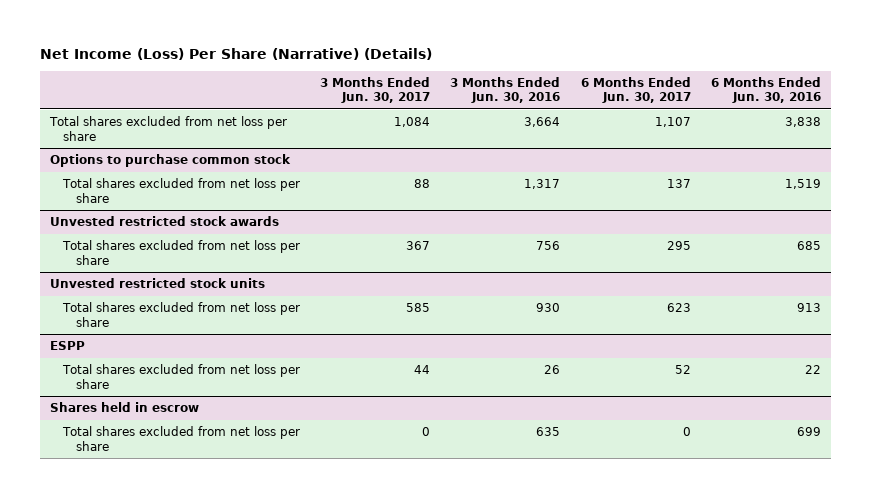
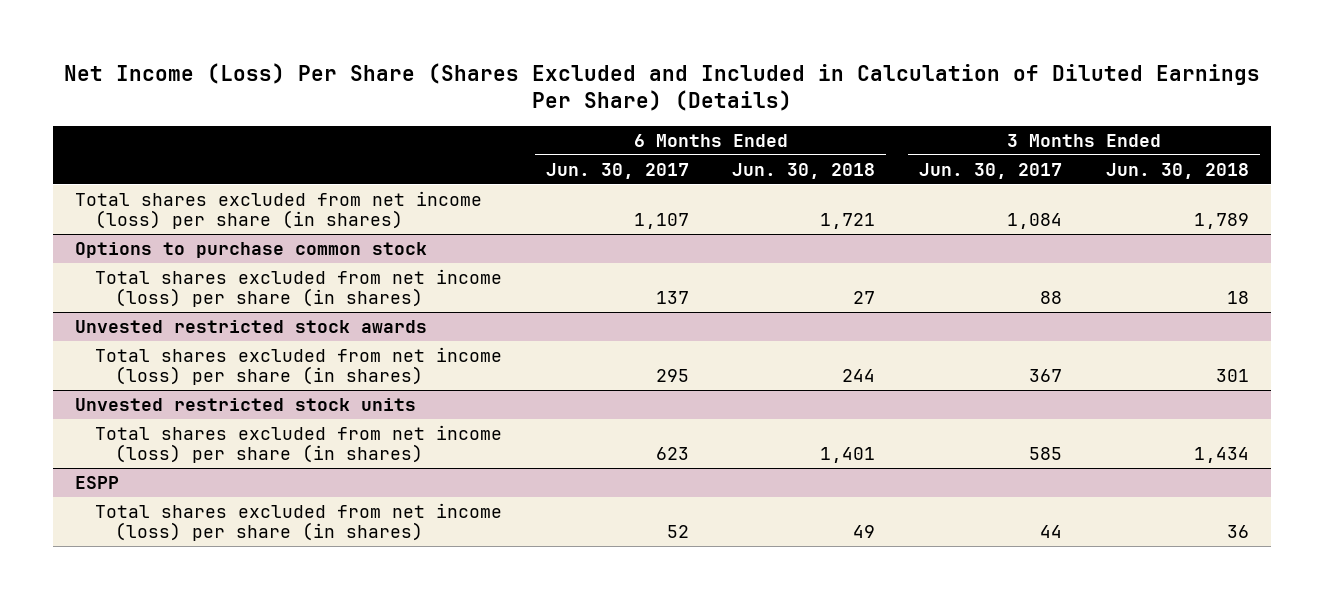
- Net Income (Loss) Per Share (Narrative) (Details)
+ Net Income (Loss) Per Share (Shares Excluded and Included in Calculation of Diluted Earnings Per Share) (Details)
- | 3 Months Ended Jun. 30, 2017 | 3 Months Ended Jun. 30, 2016 | 6 Months Ended Jun. 30, 2017 | 6 Months Ended Jun. 30, 2016
+ | 6 Months Ended Jun. 30, 2017 | 6 Months Ended Jun. 30, 2018 | 3 Months Ended Jun. 30, 2017 | 3 Months Ended Jun. 30, 2018
- Total shares excluded from net loss per share | 1,084 | 3,664 | 1,107 | 3,838
+ Total shares excluded from net income (loss) per share (in shares) | 1,107 | 1,721 | 1,084 | 1,789
@ Options to purchase common stock
- Total shares excluded from net loss per share | 88 | 1,317 | 137 | 1,519
+ Total shares excluded from net income (loss) per share (in shares) | 137 | 27 | 88 | 18
@ Unvested restricted stock awards
- Total shares excluded from net loss per share | 367 | 756 | 295 | 685
+ Total shares excluded from net income (loss) per share (in shares) | 295 | 244 | 367 | 301
@ Unvested restricted stock units
- Total shares excluded from net loss per share | 585 | 930 | 623 | 913
+ Total shares excluded from net income (loss) per share (in shares) | 623 | 1,401 | 585 | 1,434
@ ESPP
- Total shares excluded from net loss per share | 44 | 26 | 52 | 22
- Shares held in escrow
- Total shares excluded from net loss per share | 0 | 635 | 0 | 699
@ ESPP
+ Total shares excluded from net income (loss) per share (in shares) | 52 | 49 | 44 | 36

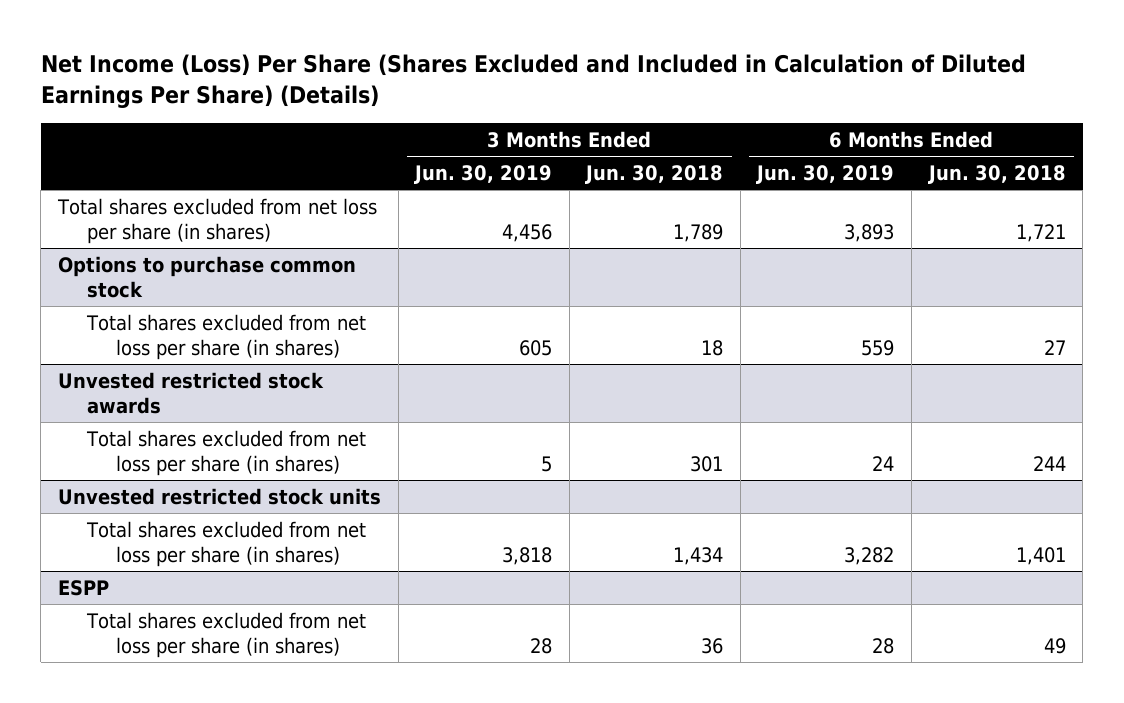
- | 6 Months Ended Jun. 30, 2017 | 6 Months Ended Jun. 30, 2018 | 3 Months Ended Jun. 30, 2017 | 3 Months Ended Jun. 30, 2018
+ | 3 Months Ended Jun. 30, 2019 | 3 Months Ended Jun. 30, 2018 | 6 Months Ended Jun. 30, 2019 | 6 Months Ended Jun. 30, 2018
- Total shares excluded from net income (loss) per share (in shares) | 1,107 | 1,721 | 1,084 | 1,789
+ Total shares excluded from net loss per share (in shares) | 4,456 | 1,789 | 3,893 | 1,721
@ Options to purchase common stock
- Total shares excluded from net income (loss) per share (in shares) | 137 | 27 | 88 | 18
+ Total shares excluded from net loss per share (in shares) | 605 | 18 | 559 | 27
@ Unvested restricted stock awards
- Total shares excluded from net income (loss) per share (in shares) | 295 | 244 | 367 | 301
+ Total shares excluded from net loss per share (in shares) | 5 | 301 | 24 | 244
@ Unvested restricted stock units
- Total shares excluded from net income (loss) per share (in shares) | 623 | 1,401 | 585 | 1,434
+ Total shares excluded from net loss per share (in shares) | 3,818 | 1,434 | 3,282 | 1,401
@ ESPP
- Total shares excluded from net income (loss) per share (in shares) | 52 | 49 | 44 | 36
+ Total shares excluded from net loss per share (in shares) | 28 | 36 | 28 | 49

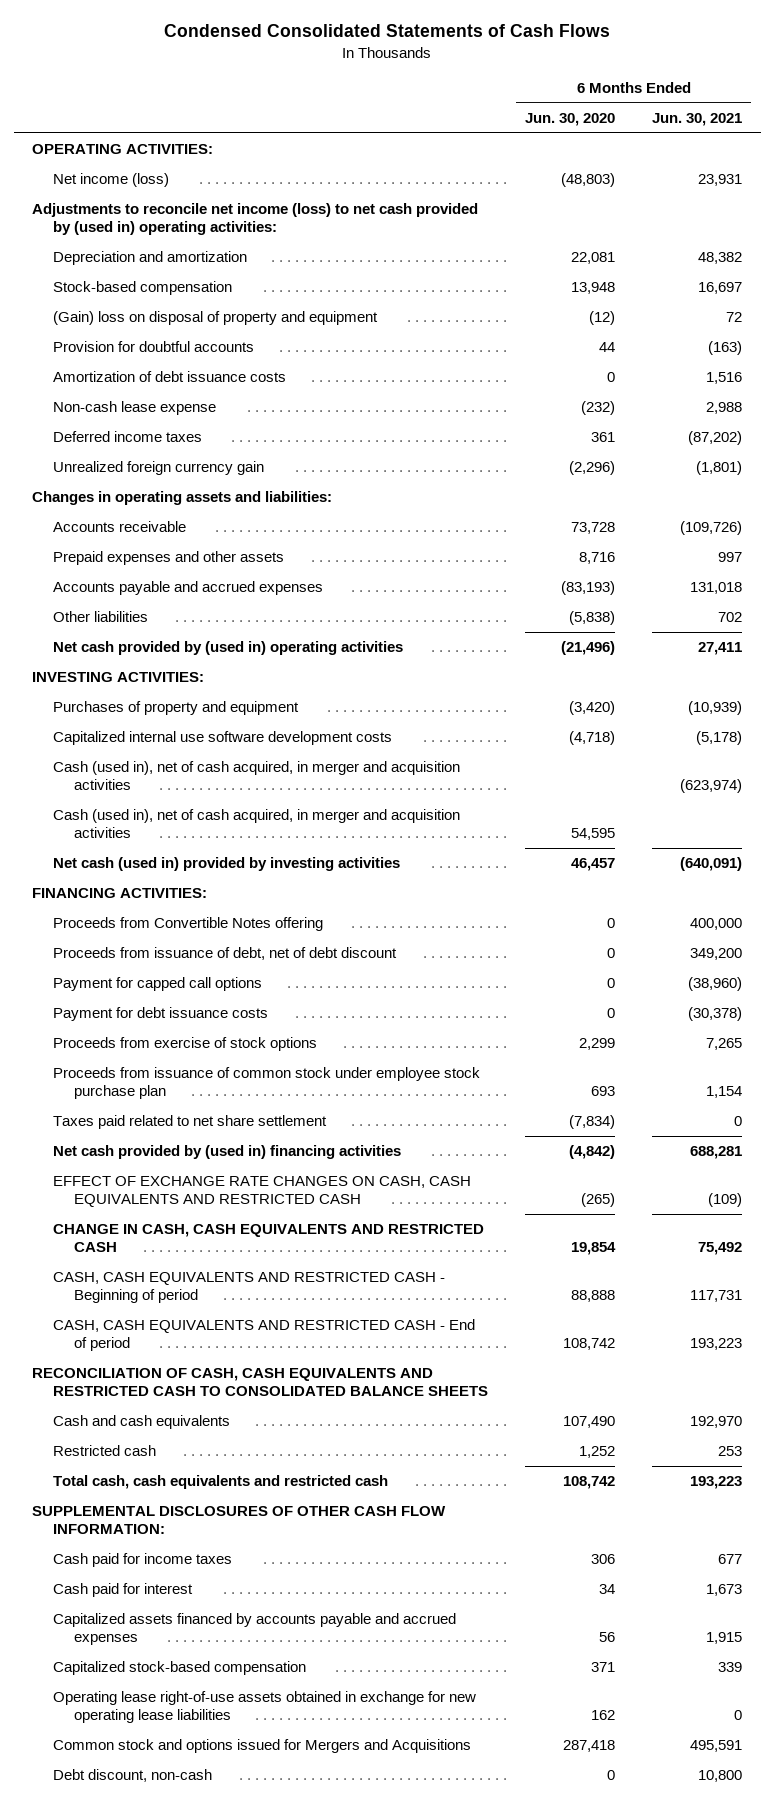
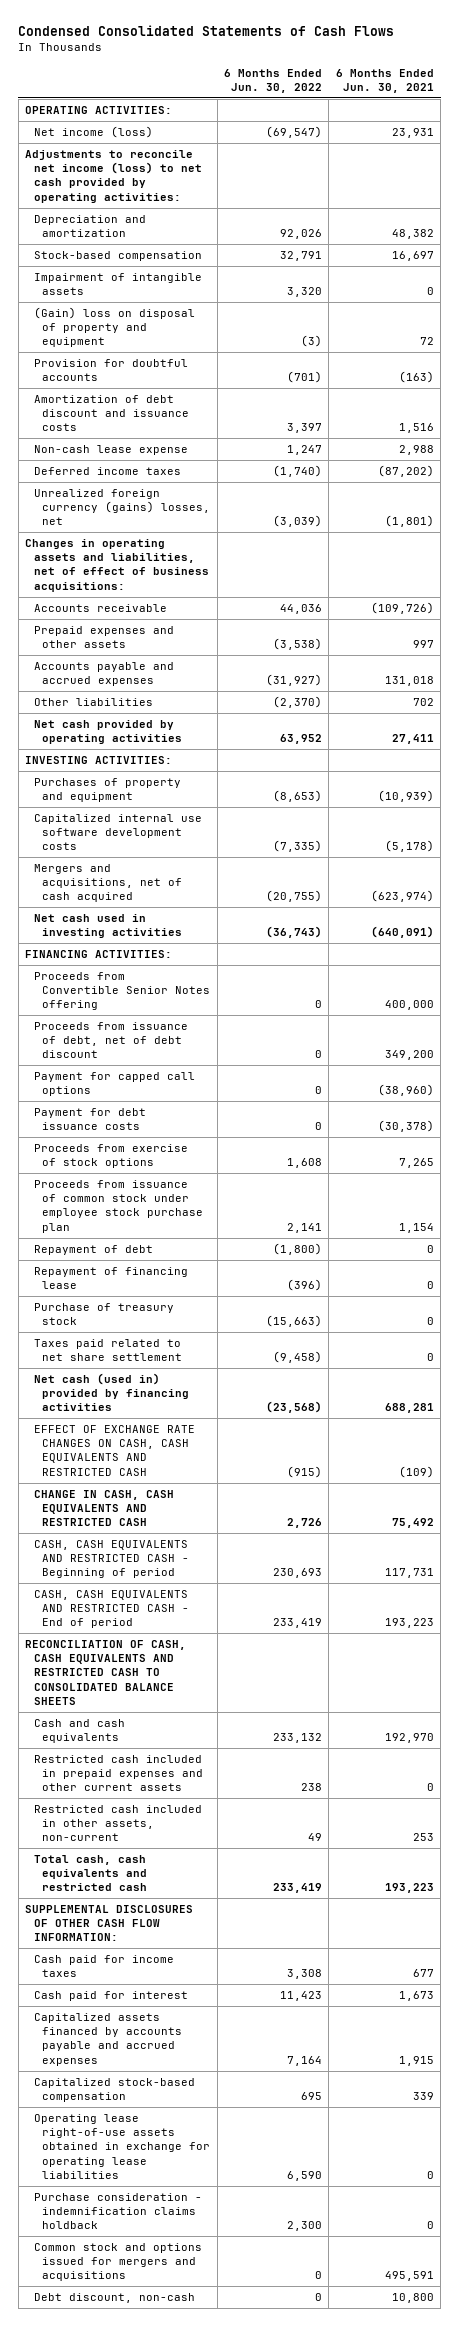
- | 6 Months Ended Jun. 30, 2020 | 6 Months Ended Jun. 30, 2021
+ | 6 Months Ended Jun. 30, 2022 | 6 Months Ended Jun. 30, 2021
- Adjustments to reconcile net income (loss) to net cash provided by (used in) operating activities:
+ Adjustments to reconcile net income (loss) to net cash provided by operating activities:
+ Impairment of intangible assets | 3,320 | 0
- Amortization of debt issuance costs | 0 | 1,516
+ Amortization of debt discount and issuance costs | 3,397 | 1,516
- Unrealized foreign currency gain | (2,296) | (1,801)
- Changes in operating assets and liabilities:
+ Unrealized foreign currency (gains) losses, net | (3,039) | (1,801)
+ Changes in operating assets and liabilities, net of effect of business acquisitions:
- Net cash provided by (used in) operating activities | (21,496) | 27,411
+ Net cash provided by operating activities | 63,952 | 27,411
- Cash (used in), net of cash acquired, in merger and acquisition activities | | (623,974)
- Cash (used in), net of cash acquired, in merger and acquisition activities | 54,595 |
- Net cash (used in) provided by investing activities | 46,457 | (640,091)
+ Mergers and acquisitions, net of cash acquired | (20,755) | (623,974)
+ Net cash used in investing activities | (36,743) | (640,091)
- Proceeds from Convertible Notes offering | 0 | 400,000
+ Proceeds from Convertible Senior Notes offering | 0 | 400,000
+ Repayment of debt | (1,800) | 0
+ Repayment of financing lease | (396) | 0
+ Purchase of treasury stock | (15,663) | 0
- Net cash provided by (used in) financing activities | (4,842) | 688,281
+ Net cash (used in) provided by financing activities | (23,568) | 688,281
- Restricted cash | 1,252 | 253
+ Restricted cash included in prepaid expenses and other current assets | 238 | 0
+ Restricted cash included in other assets, non-current | 49 | 253
- Operating lease right-of-use assets obtained in exchange for new operating lease liabilities | 162 | 0
- Common stock and options issued for Mergers and Acquisitions | 287,418 | 495,591
+ Operating lease right-of-use assets obtained in exchange for operating lease liabilities | 6,590 | 0
+ Purchase consideration - indemnification claims holdback | 2,300 | 0
+ Common stock and options issued for mergers and acquisitions | 0 | 495,591

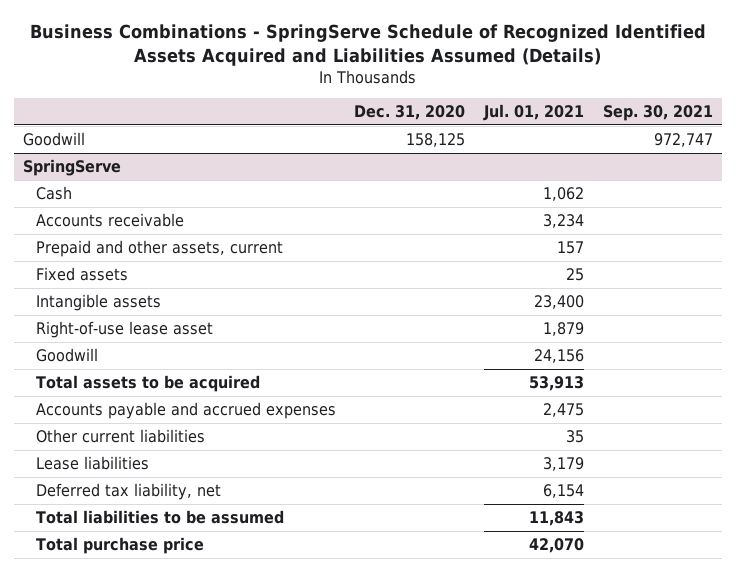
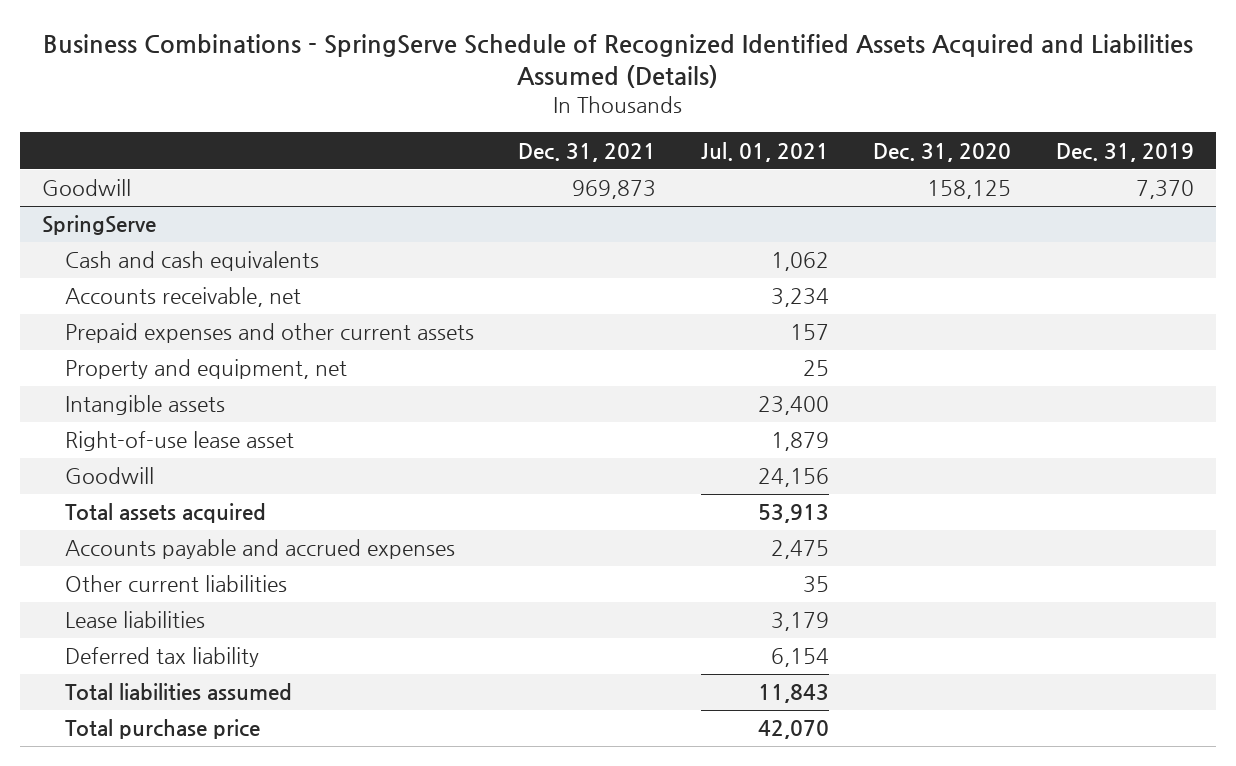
- | Dec. 31, 2020 | Jul. 01, 2021 | Sep. 30, 2021
+ | Dec. 31, 2021 | Jul. 01, 2021 | Dec. 31, 2020 | Dec. 31, 2019
@ SpringServe
- Cash | | 1,062 |
- Accounts receivable | | 3,234 |
- Prepaid and other assets, current | | 157 |
- Fixed assets | | 25 |
+ Cash and cash equivalents | | 1,062 | |
+ Accounts receivable, net | | 3,234 | |
+ Prepaid expenses and other current assets | | 157 | |
+ Property and equipment, net | | 25 | |
- Total assets to be acquired | | 53,913 |
+ Total assets acquired | | 53,913 | |
- Deferred tax liability, net | | 6,154 |
- Total liabilities to be assumed | | 11,843 |
+ Deferred tax liability | | 6,154 | |
+ Total liabilities assumed | | 11,843 | |

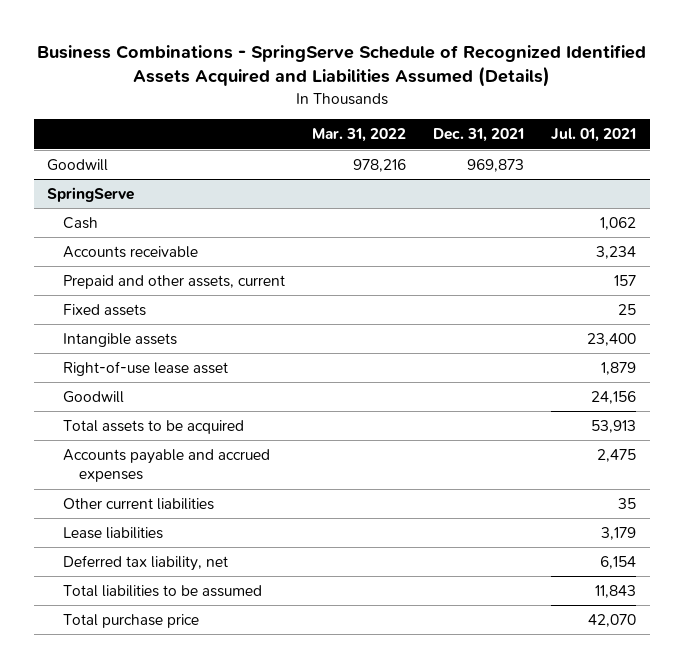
- | Dec. 31, 2021 | Jul. 01, 2021 | Dec. 31, 2020 | Dec. 31, 2019
+ | Mar. 31, 2022 | Dec. 31, 2021 | Jul. 01, 2021
@ SpringServe
- Cash and cash equivalents | | 1,062 | |
- Accounts receivable, net | | 3,234 | |
- Prepaid expenses and other current assets | | 157 | |
- Property and equipment, net | | 25 | |
+ Cash | | | 1,062
+ Accounts receivable | | | 3,234
+ Prepaid and other assets, current | | | 157
+ Fixed assets | | | 25
- Total assets acquired | | 53,913 | |
+ Total assets to be acquired | | | 53,913
- Deferred tax liability | | 6,154 | |
- Total liabilities assumed | | 11,843 | |
+ Deferred tax liability, net | | | 6,154
+ Total liabilities to be assumed | | | 11,843

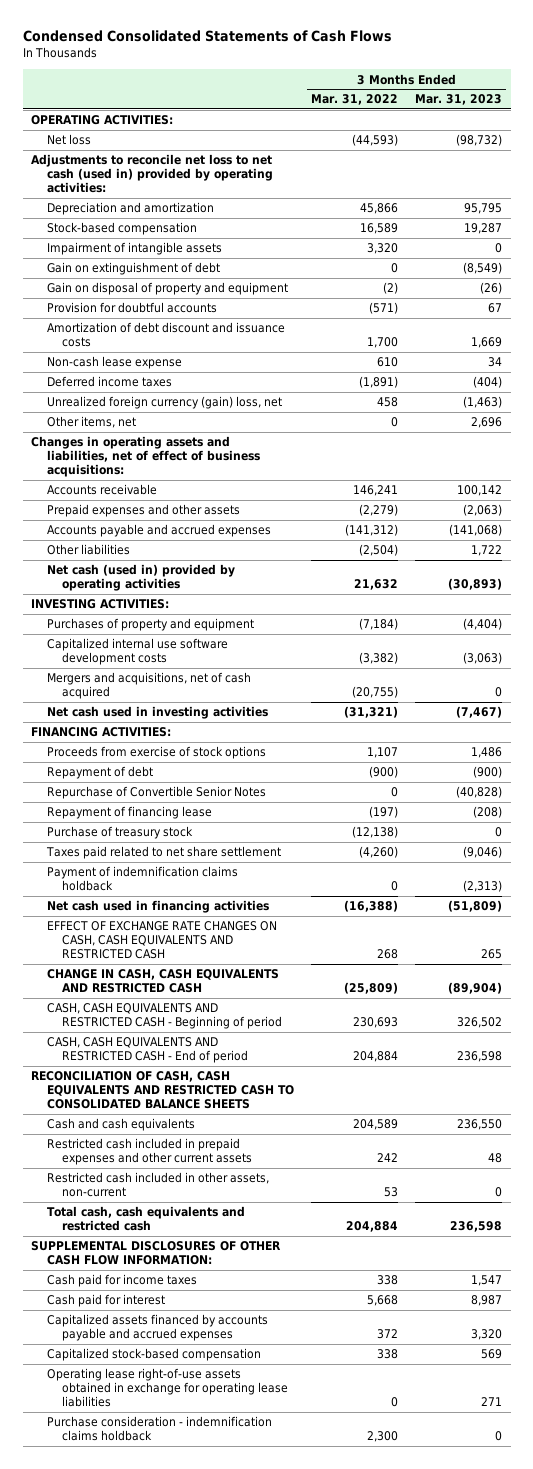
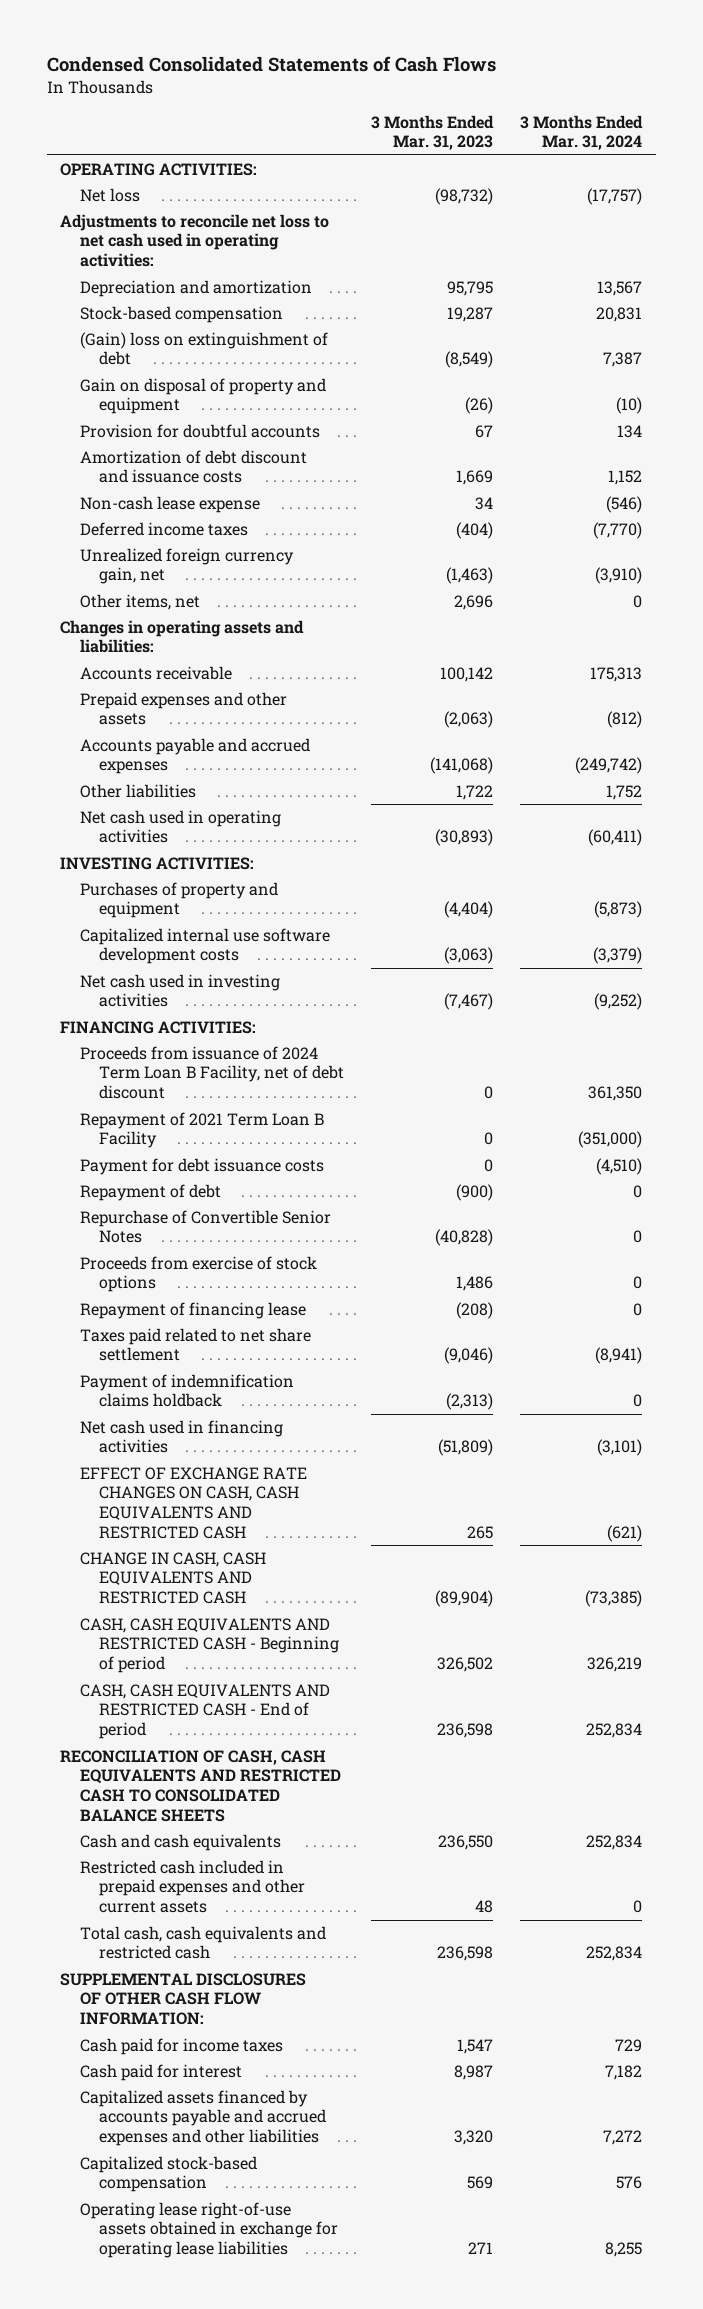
- | 3 Months Ended Mar. 31, 2022 | 3 Months Ended Mar. 31, 2023
+ | 3 Months Ended Mar. 31, 2023 | 3 Months Ended Mar. 31, 2024
- Adjustments to reconcile net loss to net cash (used in) provided by operating activities:
+ Adjustments to reconcile net loss to net cash used in operating activities:
- Impairment of intangible assets | 3,320 | 0
- Gain on extinguishment of debt | 0 | (8,549)
+ (Gain) loss on extinguishment of debt | (8,549) | 7,387
- Unrealized foreign currency (gain) loss, net | 458 | (1,463)
+ Unrealized foreign currency gain, net | (1,463) | (3,910)
- Changes in operating assets and liabilities, net of effect of business acquisitions:
+ Changes in operating assets and liabilities:
- Net cash (used in) provided by operating activities | 21,632 | (30,893)
+ Net cash used in operating activities | (30,893) | (60,411)
- Mergers and acquisitions, net of cash acquired | (20,755) | 0
+ Proceeds from issuance of 2024 Term Loan B Facility, net of debt discount | 0 | 361,350
+ Repayment of 2021 Term Loan B Facility | 0 | (351,000)
+ Payment for debt issuance costs | 0 | (4,510)
moved down: Proceeds from exercise of stock options | 1,486 | 0
- Purchase of treasury stock | (12,138) | 0
- Restricted cash included in other assets, non-current | 53 | 0
- Capitalized assets financed by accounts payable and accrued expenses | 372 | 3,320
+ Capitalized assets financed by accounts payable and accrued expenses and other liabilities | 3,320 | 7,272
- Purchase consideration - indemnification claims holdback | 2,300 | 0

